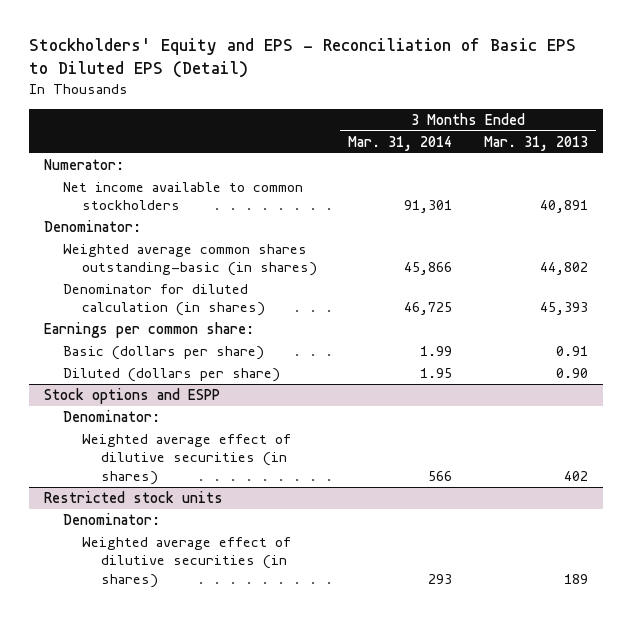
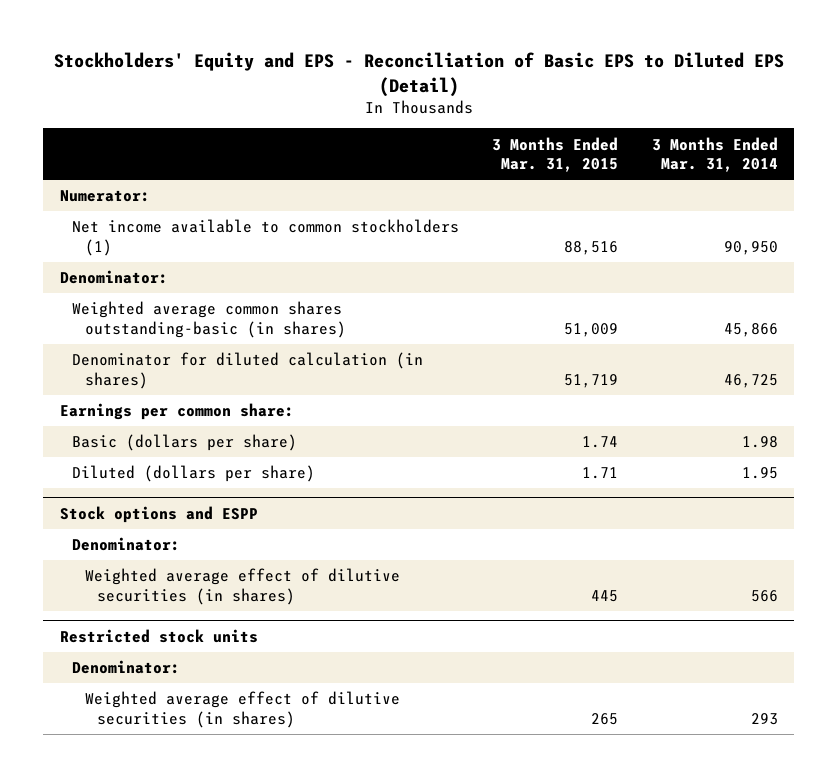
- | 3 Months Ended Mar. 31, 2014 | 3 Months Ended Mar. 31, 2013
+ | 3 Months Ended Mar. 31, 2015 | 3 Months Ended Mar. 31, 2014
- Net income available to common stockholders | 91,301 | 40,891
+ Net income available to common stockholders (1) | 88,516 | 90,950
- Basic (dollars per share) | 1.99 | 0.91
+ Basic (dollars per share) | 1.74 | 1.98

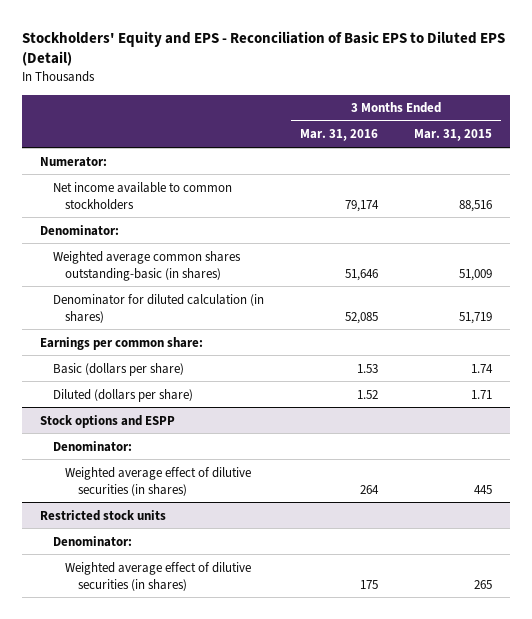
- | 3 Months Ended Mar. 31, 2015 | 3 Months Ended Mar. 31, 2014
+ | 3 Months Ended Mar. 31, 2016 | 3 Months Ended Mar. 31, 2015
- Net income available to common stockholders (1) | 88,516 | 90,950
+ Net income available to common stockholders | 79,174 | 88,516

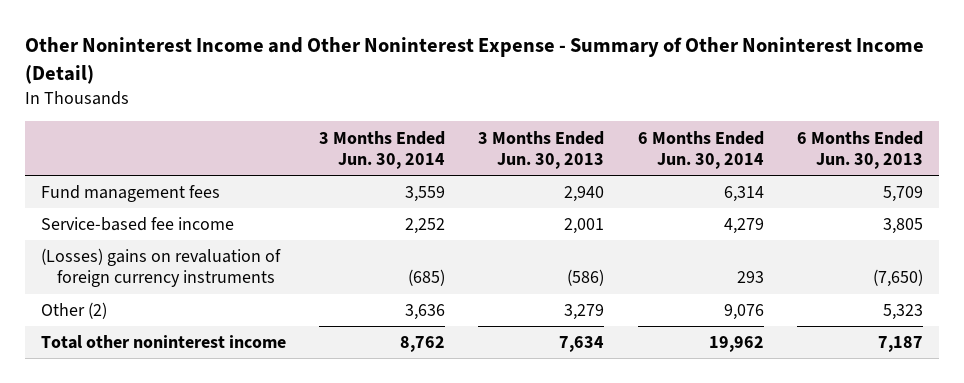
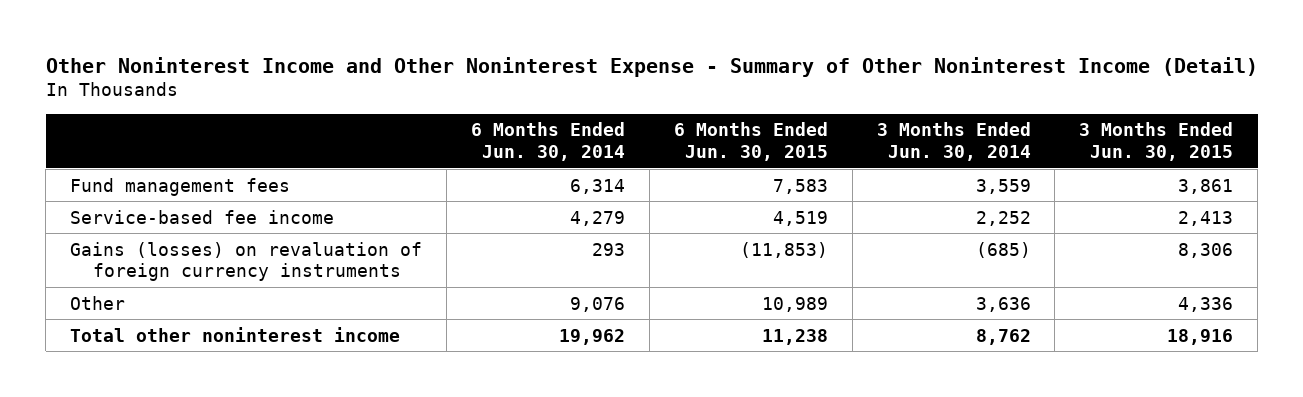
- | 3 Months Ended Jun. 30, 2014 | 3 Months Ended Jun. 30, 2013 | 6 Months Ended Jun. 30, 2014 | 6 Months Ended Jun. 30, 2013
+ | 6 Months Ended Jun. 30, 2014 | 6 Months Ended Jun. 30, 2015 | 3 Months Ended Jun. 30, 2014 | 3 Months Ended Jun. 30, 2015
- (Losses) gains on revaluation of foreign currency instruments | (685) | (586) | 293 | (7,650)
- Other (2) | 3,636 | 3,279 | 9,076 | 5,323
+ Gains (losses) on revaluation of foreign currency instruments | 293 | (11,853) | (685) | 8,306
+ Other | 9,076 | 10,989 | 3,636 | 4,336

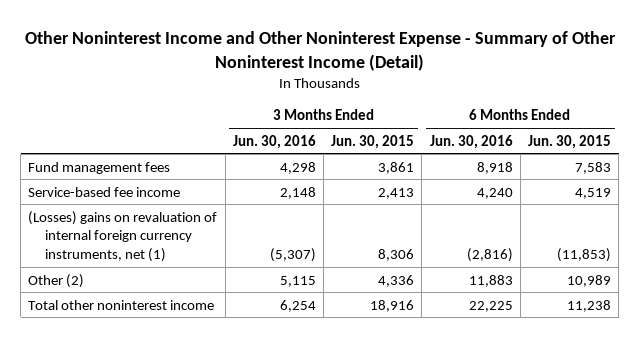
- | 6 Months Ended Jun. 30, 2014 | 6 Months Ended Jun. 30, 2015 | 3 Months Ended Jun. 30, 2014 | 3 Months Ended Jun. 30, 2015
+ | 3 Months Ended Jun. 30, 2016 | 3 Months Ended Jun. 30, 2015 | 6 Months Ended Jun. 30, 2016 | 6 Months Ended Jun. 30, 2015
- Gains (losses) on revaluation of foreign currency instruments | 293 | (11,853) | (685) | 8,306
- Other | 9,076 | 10,989 | 3,636 | 4,336
+ (Losses) gains on revaluation of internal foreign currency instruments, net (1) | (5,307) | 8,306 | (2,816) | (11,853)
+ Other (2) | 5,115 | 4,336 | 11,883 | 10,989

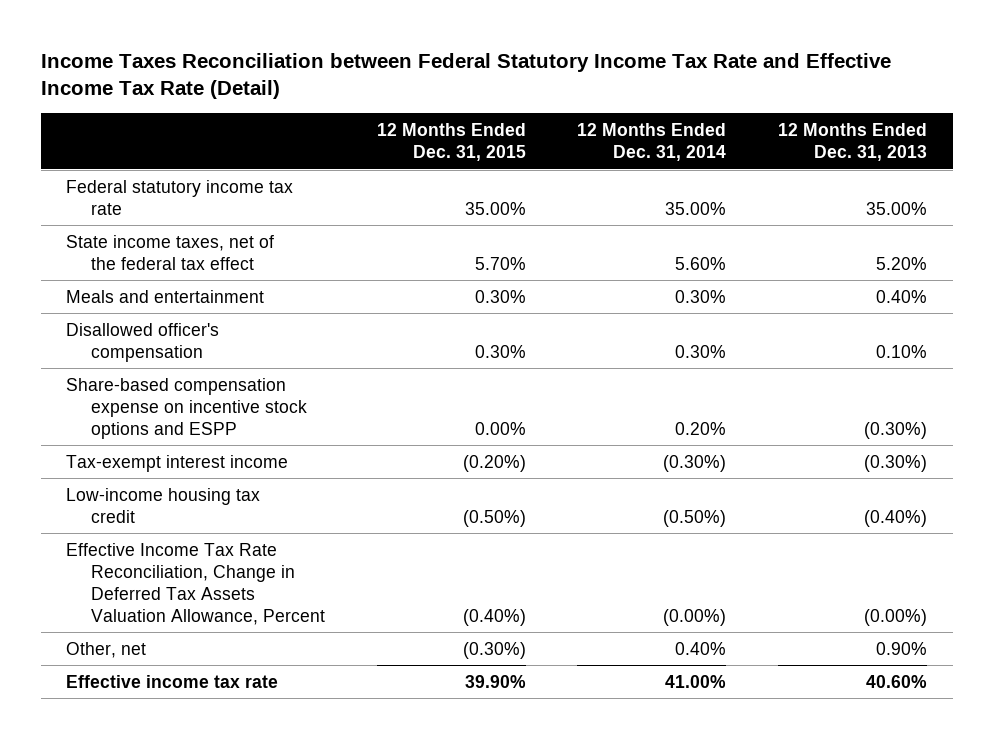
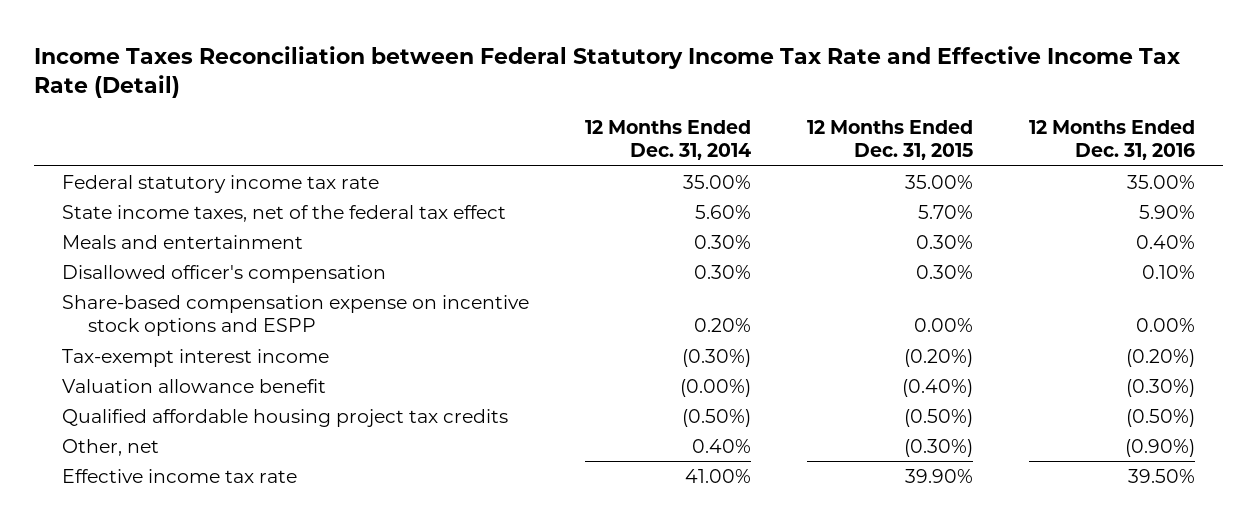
- | 12 Months Ended Dec. 31, 2015 | 12 Months Ended Dec. 31, 2014 | 12 Months Ended Dec. 31, 2013
+ | 12 Months Ended Dec. 31, 2014 | 12 Months Ended Dec. 31, 2015 | 12 Months Ended Dec. 31, 2016
- Low-income housing tax credit | (0.50%) | (0.50%) | (0.40%)
- Effective Income Tax Rate Reconciliation, Change in Deferred Tax Assets Valuation Allowance, Percent | (0.40%) | (0.00%) | (0.00%)
+ Valuation allowance benefit | (0.00%) | (0.40%) | (0.30%)
+ Qualified affordable housing project tax credits | (0.50%) | (0.50%) | (0.50%)

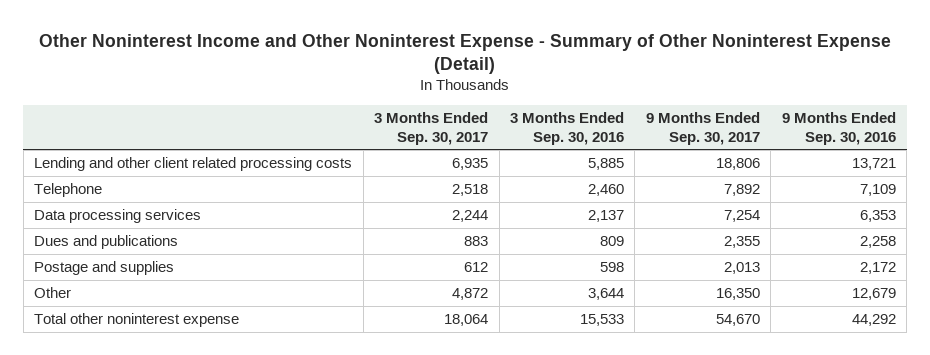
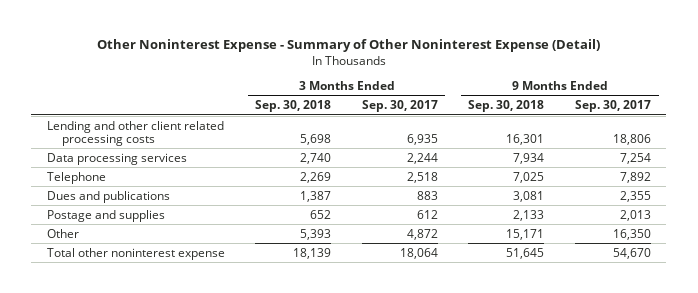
- Other Noninterest Income and Other Noninterest Expense - Summary of Other Noninterest Expense (Detail)
+ Other Noninterest Expense - Summary of Other Noninterest Expense (Detail)
- | 3 Months Ended Sep. 30, 2017 | 3 Months Ended Sep. 30, 2016 | 9 Months Ended Sep. 30, 2017 | 9 Months Ended Sep. 30, 2016
+ | 3 Months Ended Sep. 30, 2018 | 3 Months Ended Sep. 30, 2017 | 9 Months Ended Sep. 30, 2018 | 9 Months Ended Sep. 30, 2017
moved down: Telephone | 2,269 | 2,518 | 7,025 | 7,892

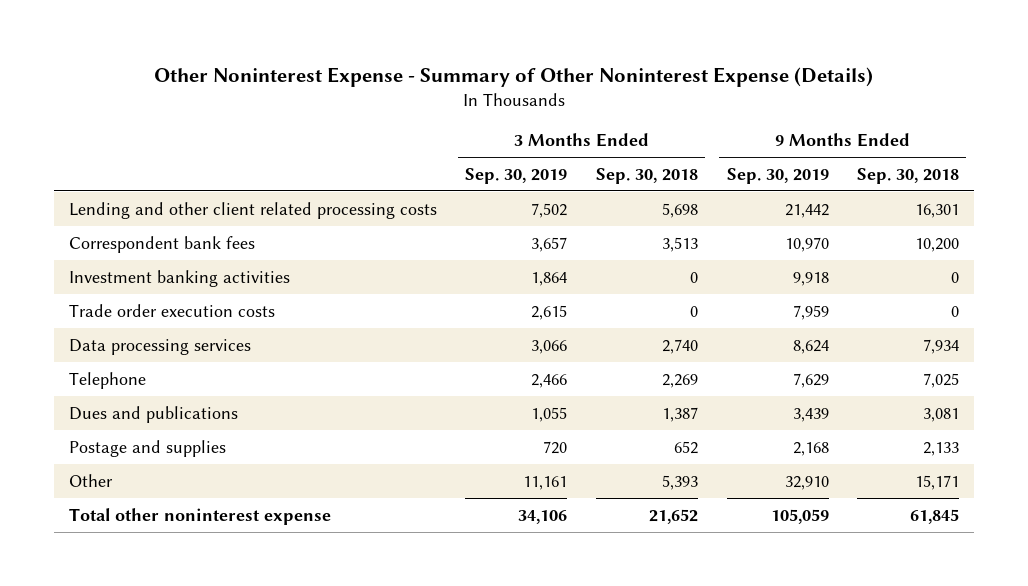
- Other Noninterest Expense - Summary of Other Noninterest Expense (Detail)
+ Other Noninterest Expense - Summary of Other Noninterest Expense (Details)
- | 3 Months Ended Sep. 30, 2018 | 3 Months Ended Sep. 30, 2017 | 9 Months Ended Sep. 30, 2018 | 9 Months Ended Sep. 30, 2017
+ | 3 Months Ended Sep. 30, 2019 | 3 Months Ended Sep. 30, 2018 | 9 Months Ended Sep. 30, 2019 | 9 Months Ended Sep. 30, 2018
+ Correspondent bank fees | 3,657 | 3,513 | 10,970 | 10,200
+ Investment banking activities | 1,864 | 0 | 9,918 | 0
+ Trade order execution costs | 2,615 | 0 | 7,959 | 0
- Total other noninterest expense | 18,139 | 18,064 | 51,645 | 54,670
+ Total other noninterest expense | 34,106 | 21,652 | 105,059 | 61,845

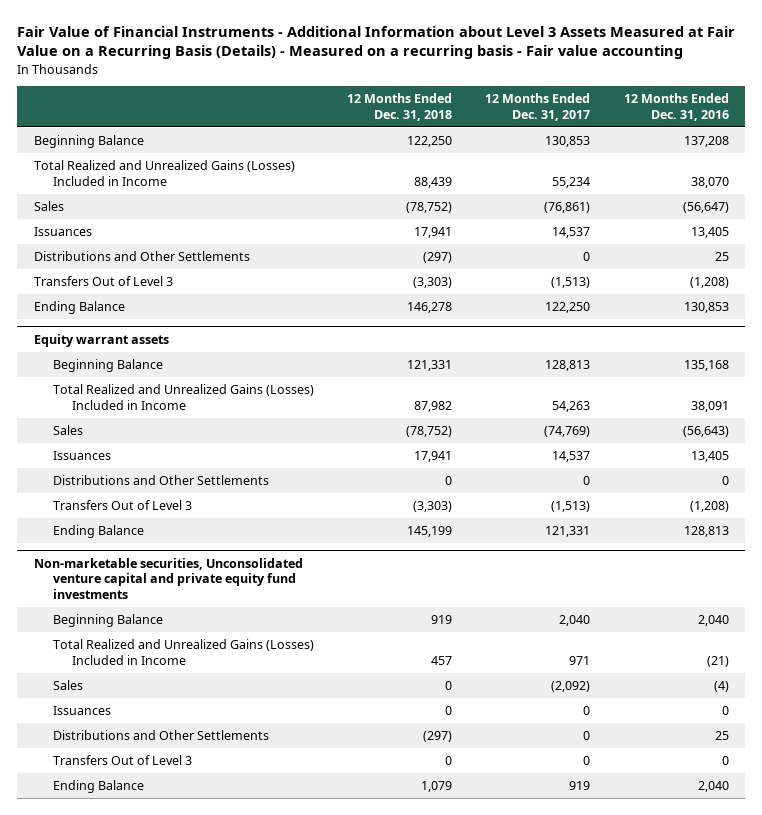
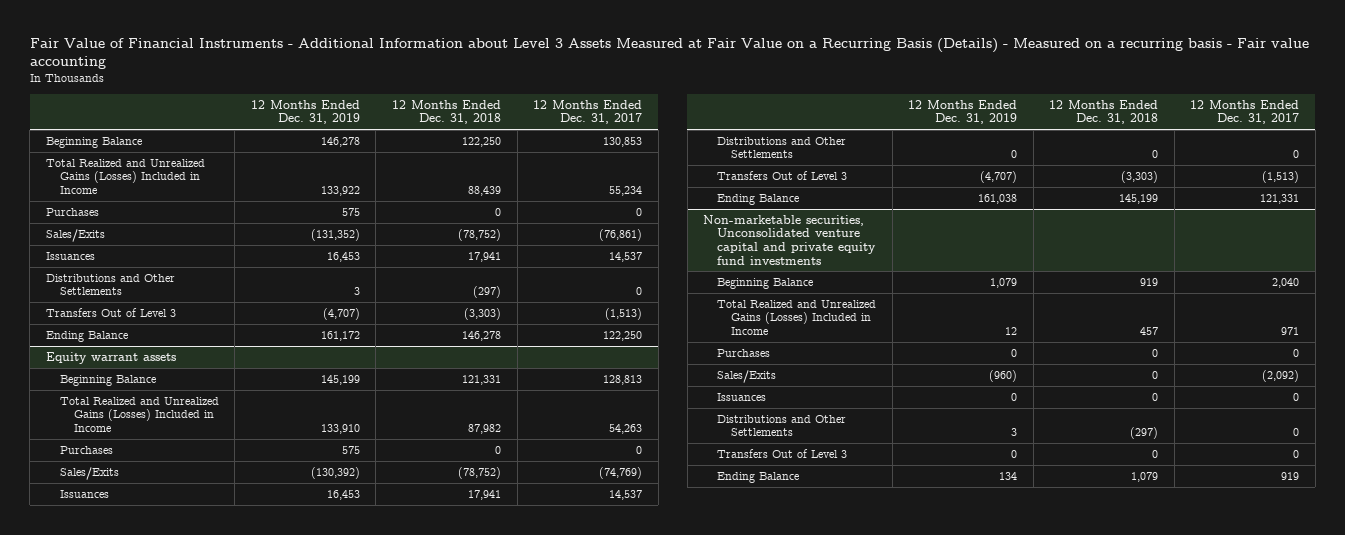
- | 12 Months Ended Dec. 31, 2018 | 12 Months Ended Dec. 31, 2017 | 12 Months Ended Dec. 31, 2016
+ | 12 Months Ended Dec. 31, 2019 | 12 Months Ended Dec. 31, 2018 | 12 Months Ended Dec. 31, 2017
- Sales | (78,752) | (76,861) | (56,647)
+ Purchases | 575 | 0 | 0
+ Sales/Exits | (131,352) | (78,752) | (76,861)
@ Equity warrant assets
- Sales | (78,752) | (74,769) | (56,643)
+ Purchases | 575 | 0 | 0
+ Sales/Exits | (130,392) | (78,752) | (74,769)
@ Non-marketable securities, Unconsolidated venture capital and private equity fund investments
- Sales | 0 | (2,092) | (4)
+ Purchases | 0 | 0 | 0
+ Sales/Exits | (960) | 0 | (2,092)

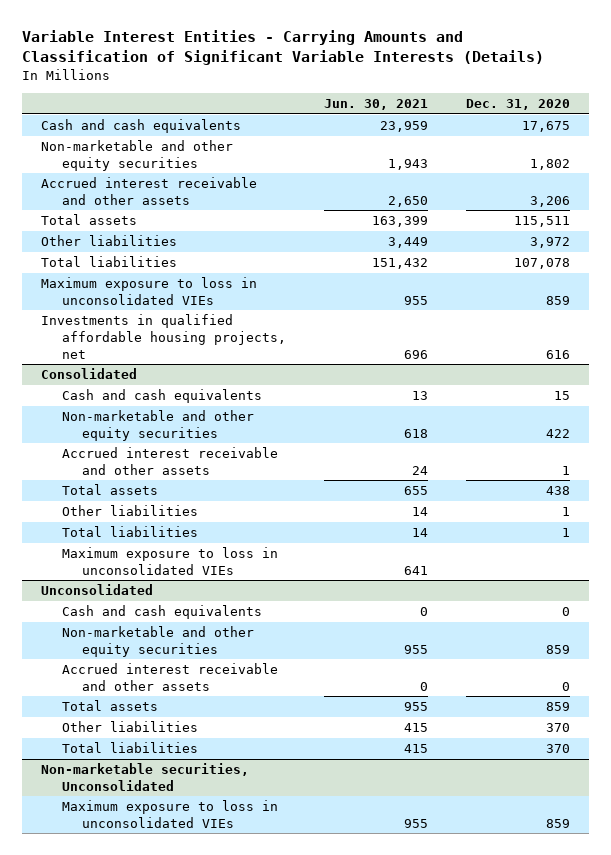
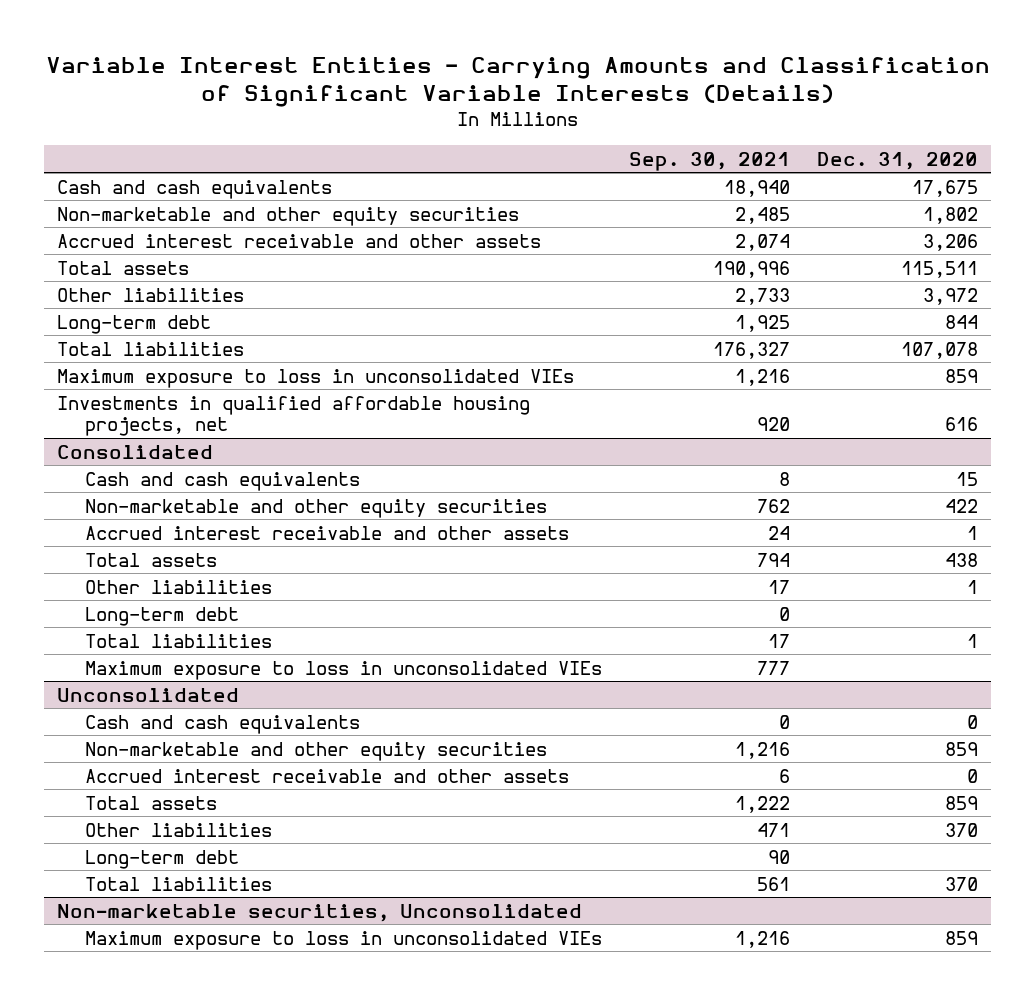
- | Jun. 30, 2021 | Dec. 31, 2020
+ | Sep. 30, 2021 | Dec. 31, 2020
+ Long-term debt | 1,925 | 844
@ Consolidated
+ Long-term debt | 0 |
@ Unconsolidated
+ Long-term debt | 90 |

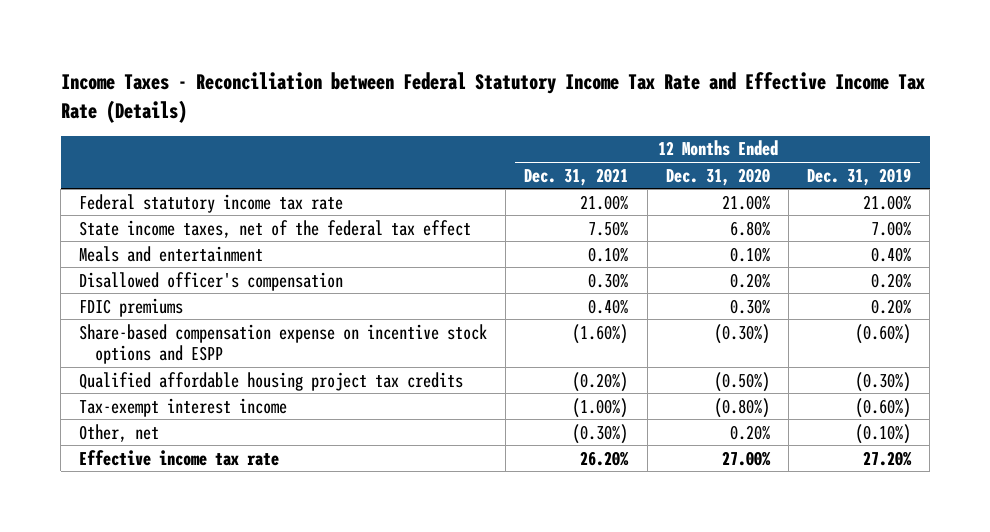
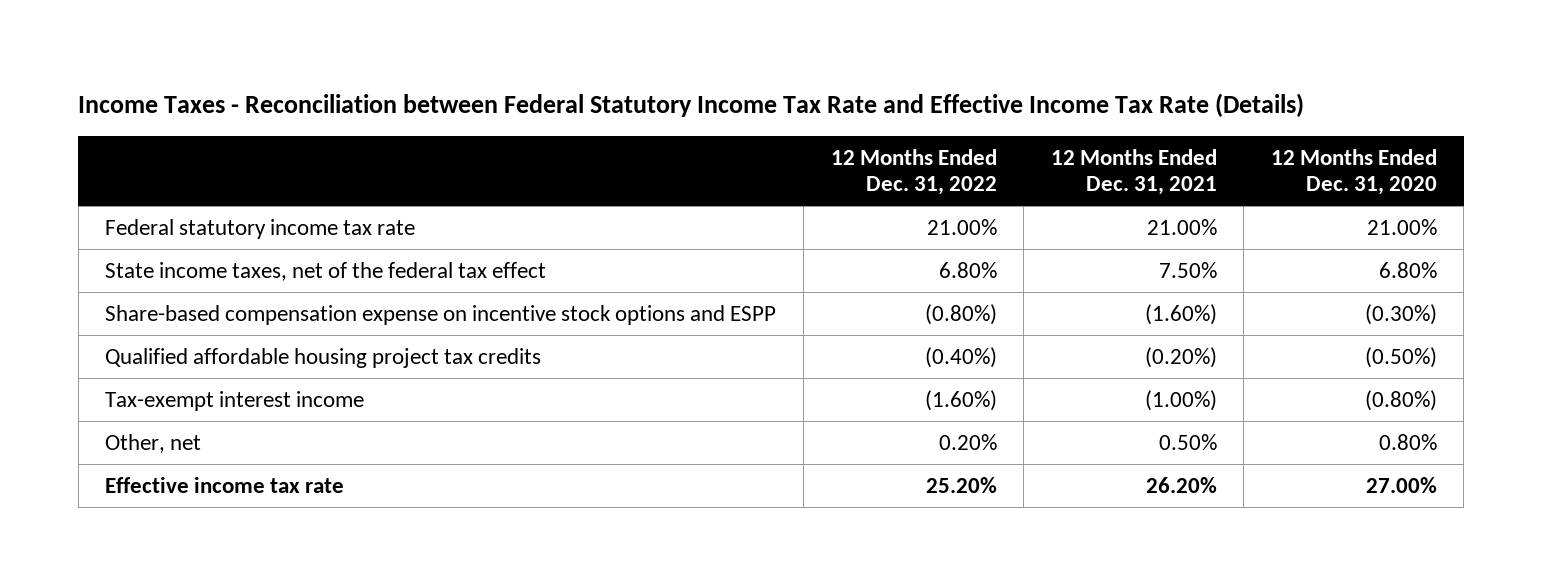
- | 12 Months Ended Dec. 31, 2021 | 12 Months Ended Dec. 31, 2020 | 12 Months Ended Dec. 31, 2019
+ | 12 Months Ended Dec. 31, 2022 | 12 Months Ended Dec. 31, 2021 | 12 Months Ended Dec. 31, 2020
- Meals and entertainment | 0.10% | 0.10% | 0.40%
- Disallowed officer's compensation | 0.30% | 0.20% | 0.20%
- FDIC premiums | 0.40% | 0.30% | 0.20%
- Other, net | (0.30%) | 0.20% | (0.10%)
+ Other, net | 0.20% | 0.50% | 0.80%

